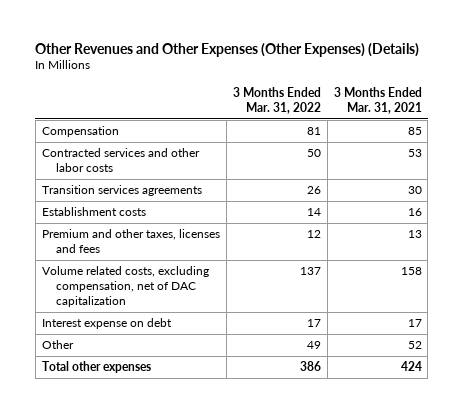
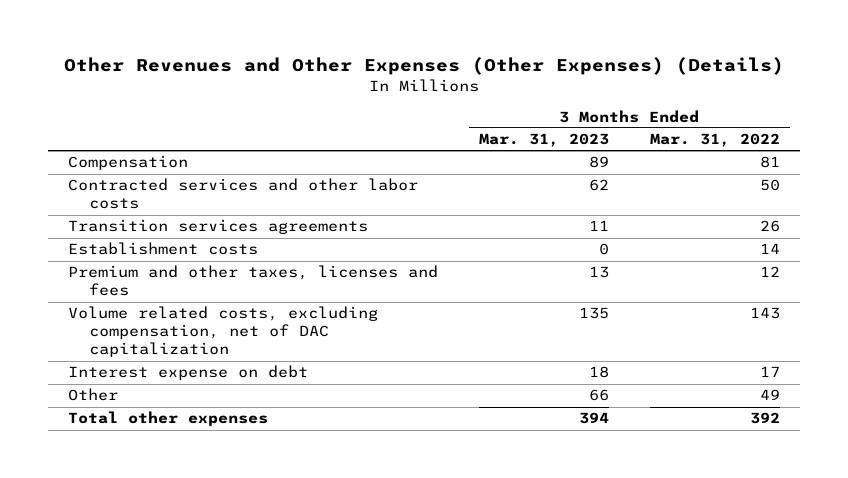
- | 3 Months Ended Mar. 31, 2022 | 3 Months Ended Mar. 31, 2021
+ | 3 Months Ended Mar. 31, 2023 | 3 Months Ended Mar. 31, 2022
- Volume related costs, excluding compensation, net of DAC capitalization | 137 | 158
+ Volume related costs, excluding compensation, net of DAC capitalization | 135 | 143
- Total other expenses | 386 | 424
+ Total other expenses | 394 | 392

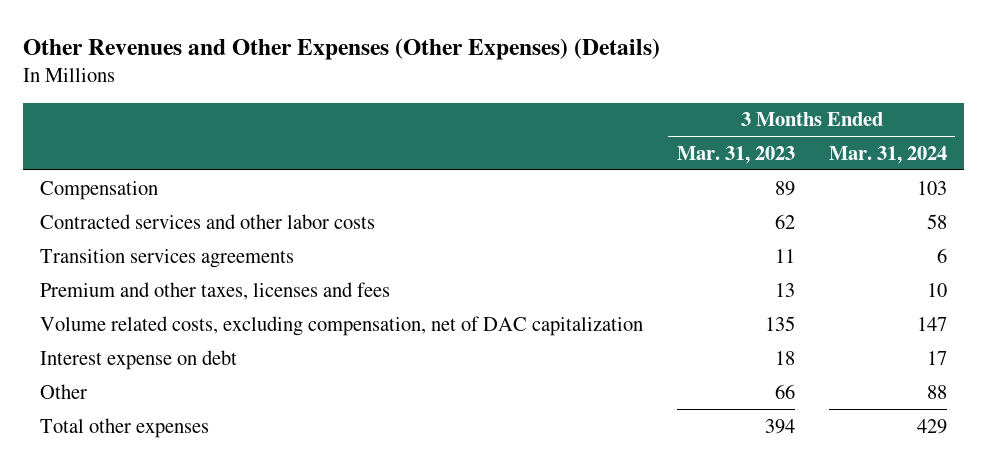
- | 3 Months Ended Mar. 31, 2023 | 3 Months Ended Mar. 31, 2022
+ | 3 Months Ended Mar. 31, 2023 | 3 Months Ended Mar. 31, 2024
- Establishment costs | 0 | 14

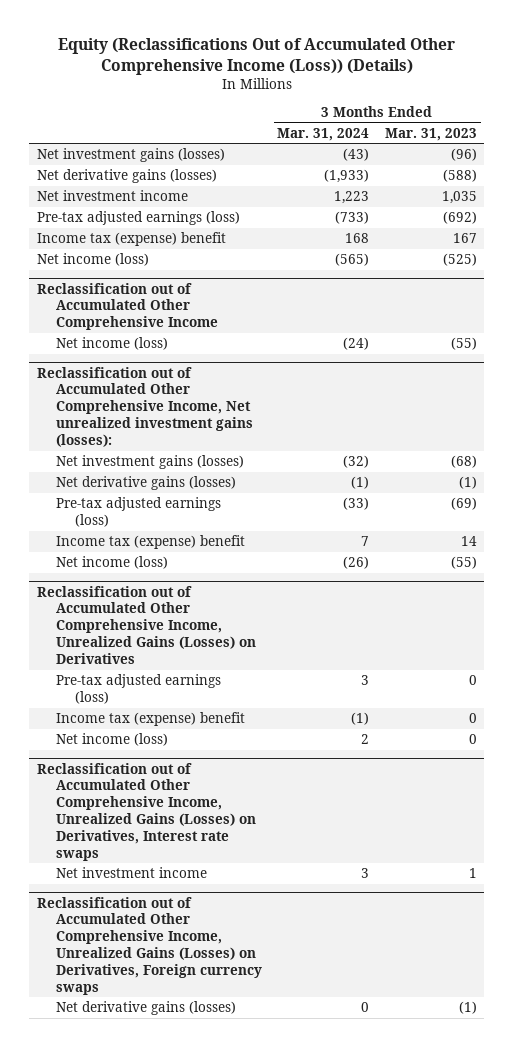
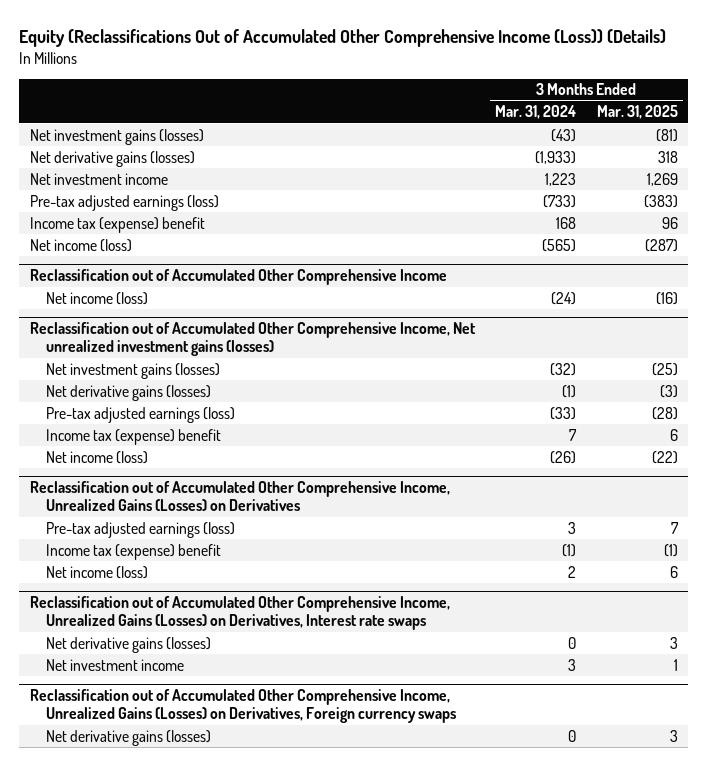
- | 3 Months Ended Mar. 31, 2024 | 3 Months Ended Mar. 31, 2023
+ | 3 Months Ended Mar. 31, 2024 | 3 Months Ended Mar. 31, 2025
- Reclassification out of Accumulated Other Comprehensive Income, Net unrealized investment gains (losses):
+ Reclassification out of Accumulated Other Comprehensive Income, Net unrealized investment gains (losses)
@ Reclassification out of Accumulated Other Comprehensive Income, Unrealized Gains (Losses) on Derivatives, Interest rate swaps
+ Net derivative gains (losses) | 0 | 3

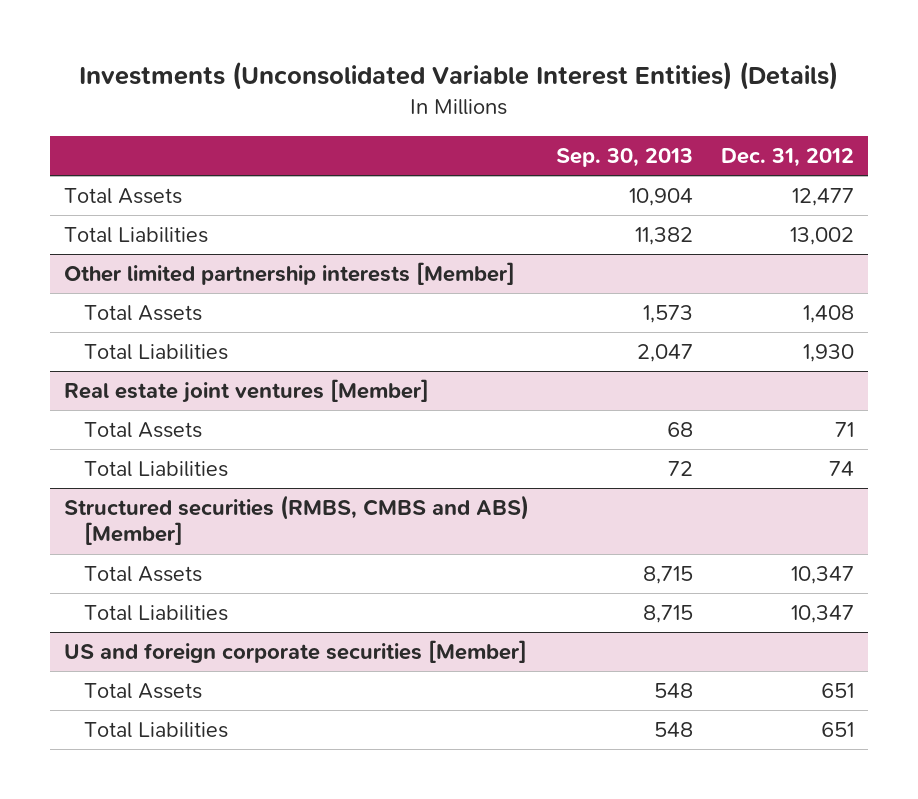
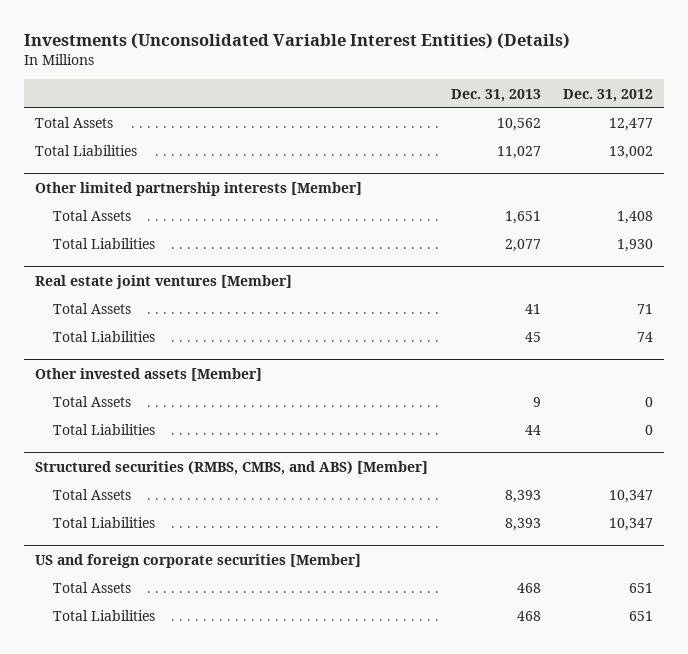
- | Sep. 30, 2013 | Dec. 31, 2012
+ | Dec. 31, 2013 | Dec. 31, 2012
- Structured securities (RMBS, CMBS and ABS) [Member]
+ Other invested assets [Member]
+ Total Assets | 9 | 0
+ Total Liabilities | 44 | 0
+ Structured securities (RMBS, CMBS, and ABS) [Member]

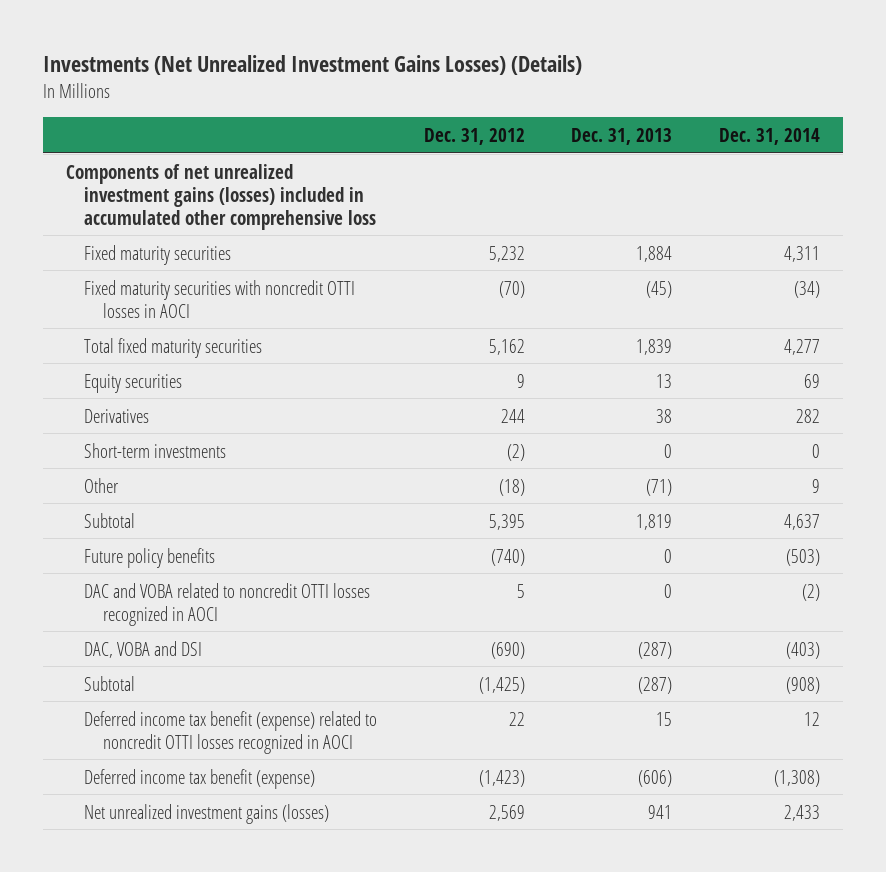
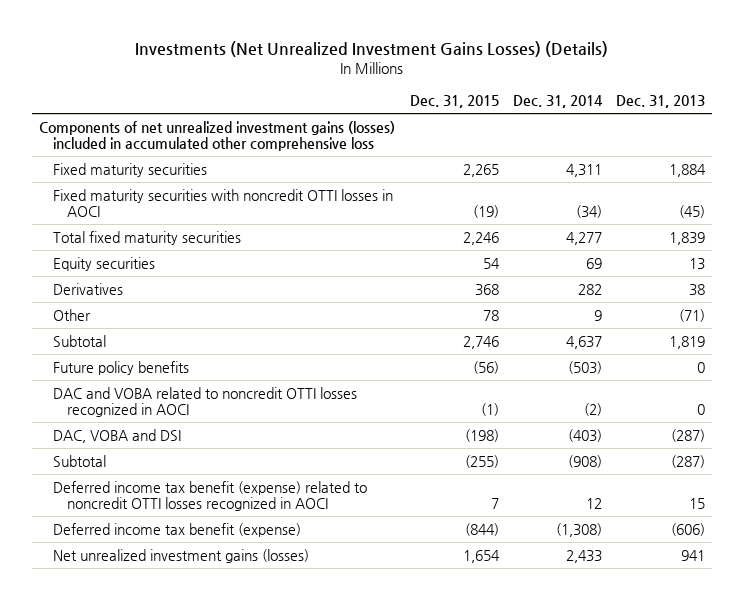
- | Dec. 31, 2012 | Dec. 31, 2013 | Dec. 31, 2014
+ | Dec. 31, 2015 | Dec. 31, 2014 | Dec. 31, 2013
- Short-term investments | (2) | 0 | 0

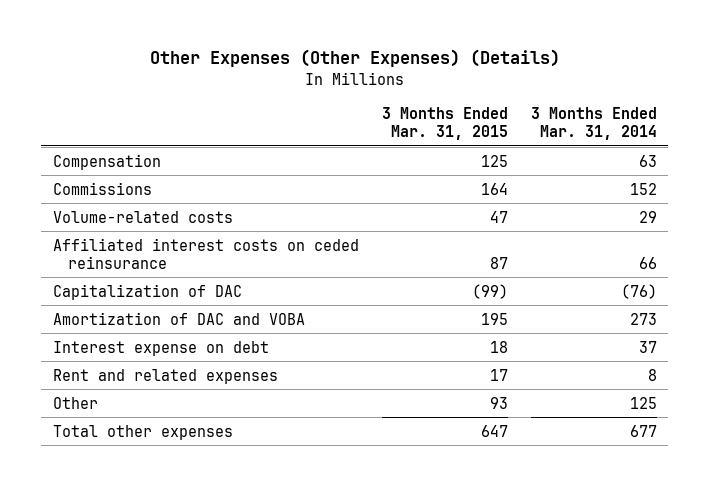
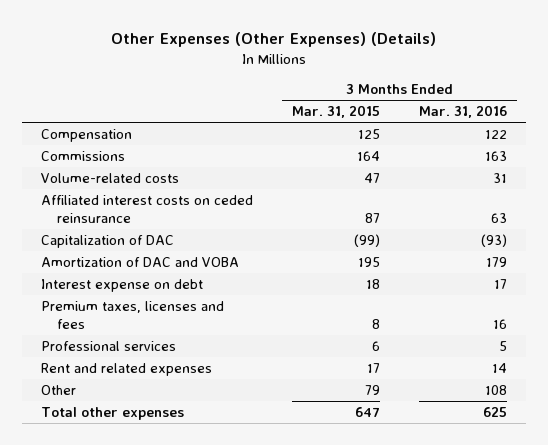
- | 3 Months Ended Mar. 31, 2015 | 3 Months Ended Mar. 31, 2014
+ | 3 Months Ended Mar. 31, 2015 | 3 Months Ended Mar. 31, 2016
+ Premium taxes, licenses and fees | 8 | 16
+ Professional services | 6 | 5
- Other | 93 | 125
+ Other | 79 | 108

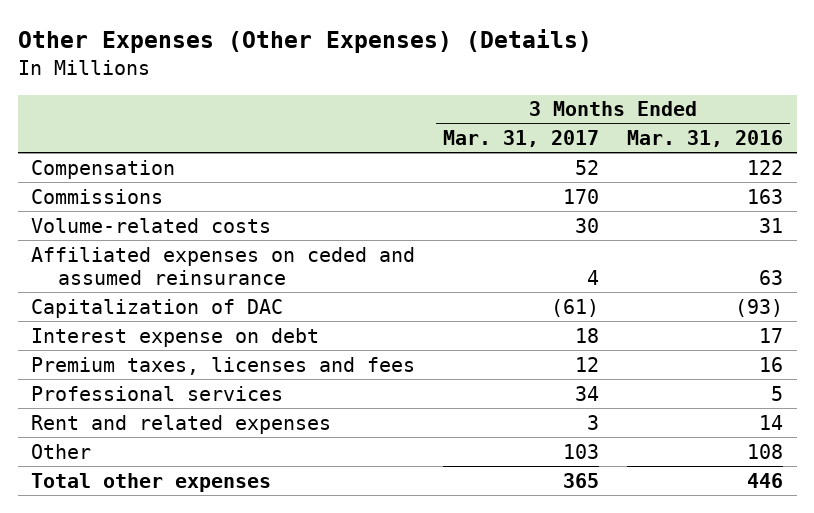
- | 3 Months Ended Mar. 31, 2015 | 3 Months Ended Mar. 31, 2016
+ | 3 Months Ended Mar. 31, 2017 | 3 Months Ended Mar. 31, 2016
- Affiliated interest costs on ceded reinsurance | 87 | 63
+ Affiliated expenses on ceded and assumed reinsurance | 4 | 63
- Amortization of DAC and VOBA | 195 | 179
- Total other expenses | 647 | 625
+ Total other expenses | 365 | 446

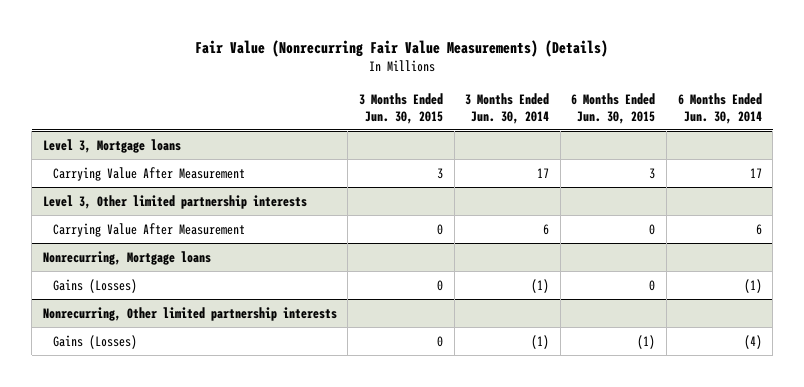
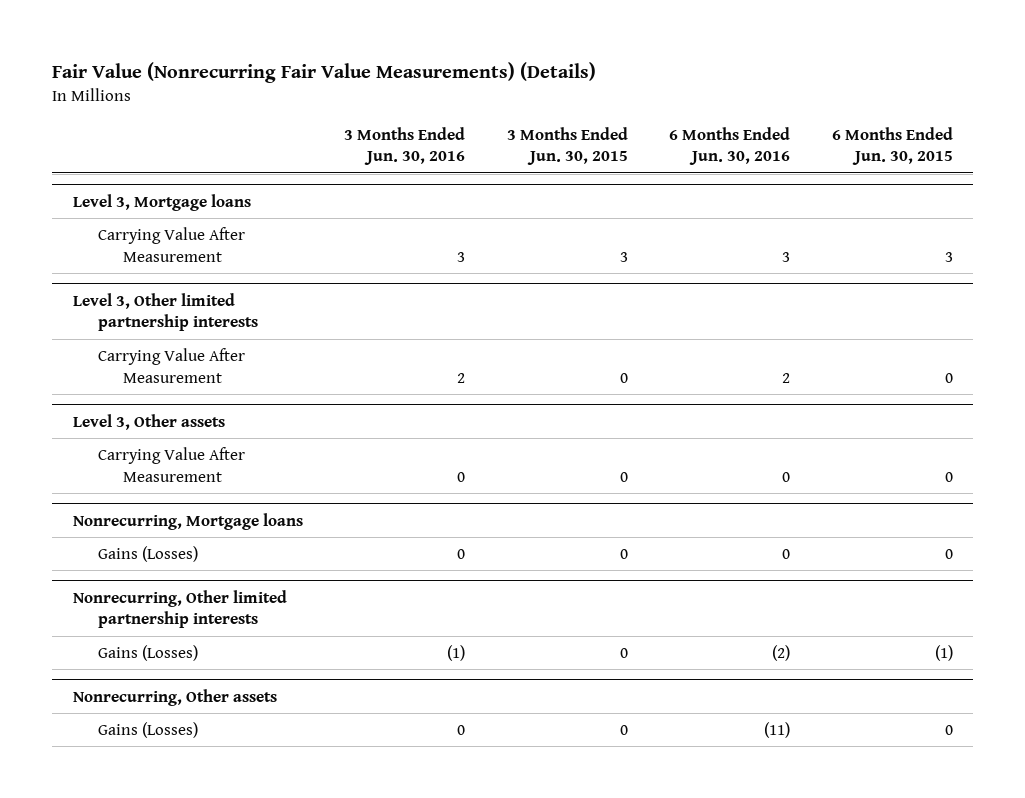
- | 3 Months Ended Jun. 30, 2015 | 3 Months Ended Jun. 30, 2014 | 6 Months Ended Jun. 30, 2015 | 6 Months Ended Jun. 30, 2014
+ | 3 Months Ended Jun. 30, 2016 | 3 Months Ended Jun. 30, 2015 | 6 Months Ended Jun. 30, 2016 | 6 Months Ended Jun. 30, 2015
+ Level 3, Other assets
+ Carrying Value After Measurement | 0 | 0 | 0 | 0
+ Nonrecurring, Other assets
+ Gains (Losses) | 0 | 0 | (11) | 0

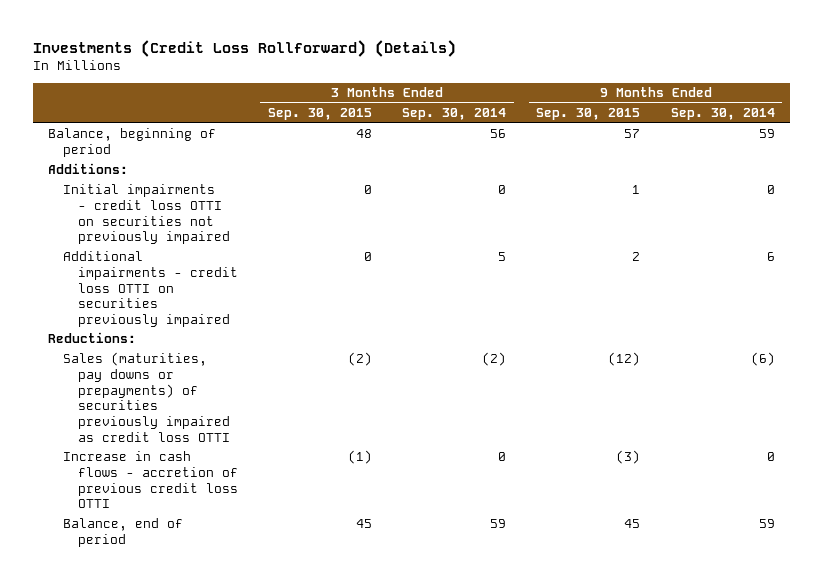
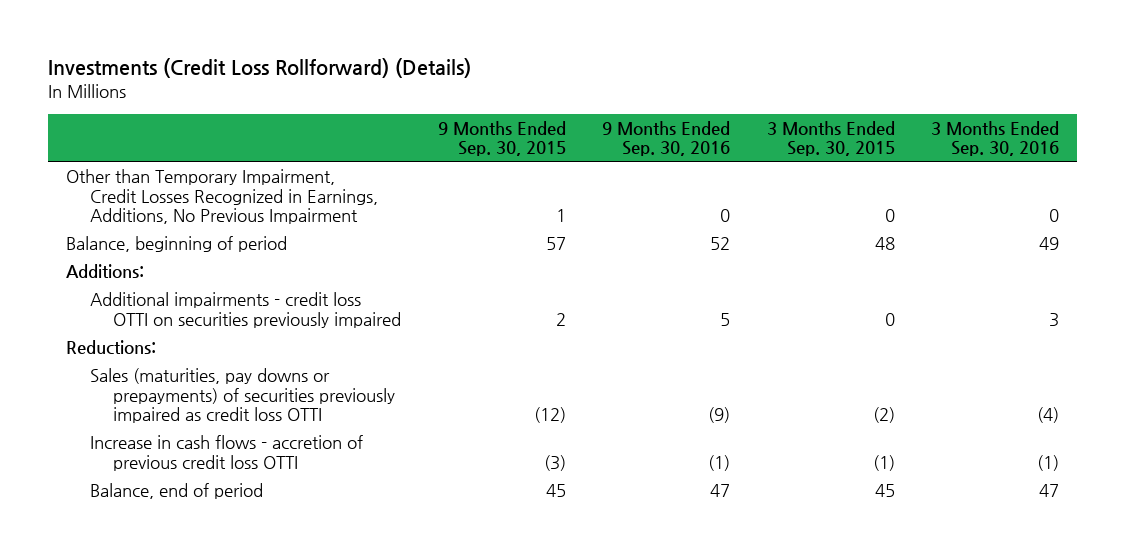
- | 3 Months Ended Sep. 30, 2015 | 3 Months Ended Sep. 30, 2014 | 9 Months Ended Sep. 30, 2015 | 9 Months Ended Sep. 30, 2014
+ | 9 Months Ended Sep. 30, 2015 | 9 Months Ended Sep. 30, 2016 | 3 Months Ended Sep. 30, 2015 | 3 Months Ended Sep. 30, 2016
+ Other than Temporary Impairment, Credit Losses Recognized in Earnings, Additions, No Previous Impairment | 1 | 0 | 0 | 0
- Initial impairments - credit loss OTTI on securities not previously impaired | 0 | 0 | 1 | 0

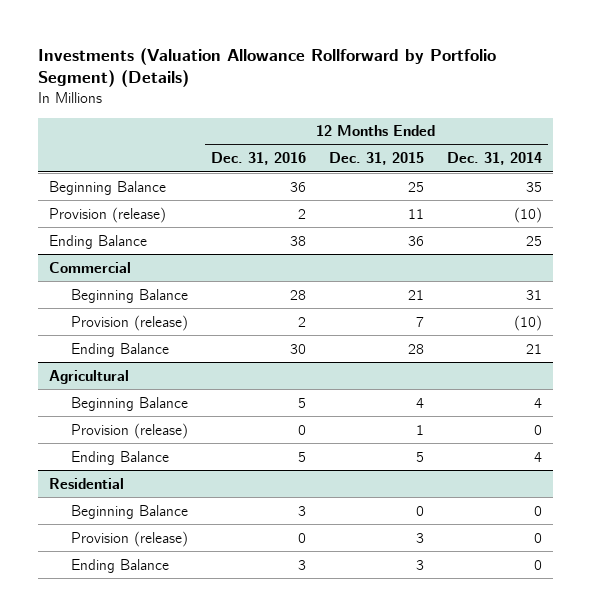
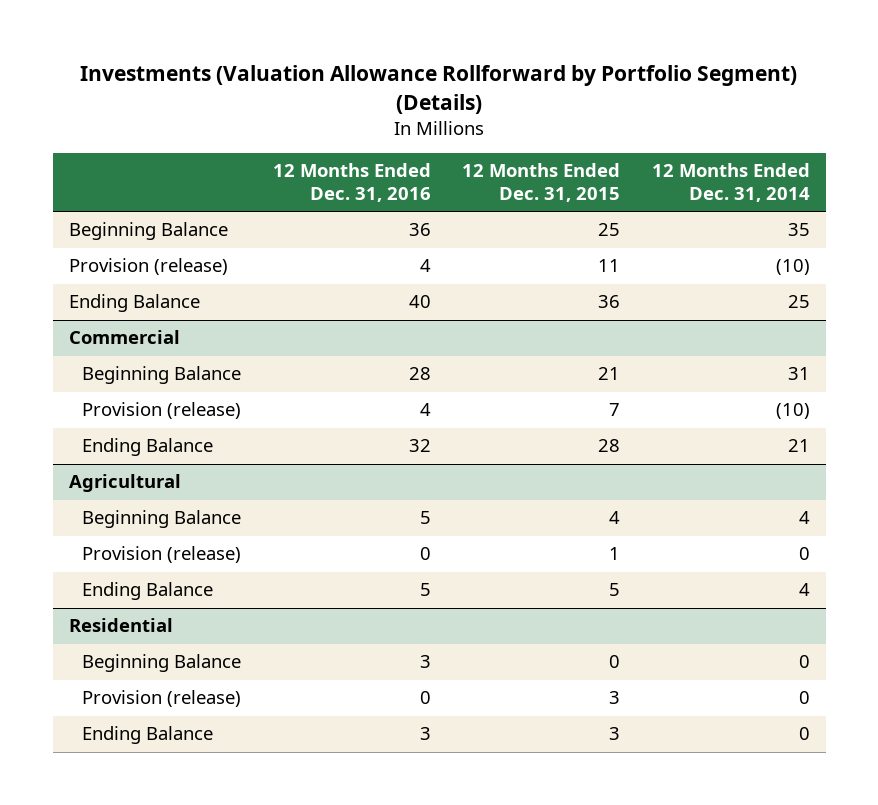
- Provision (release) | 2 | 11 | (10)
- Ending Balance | 38 | 36 | 25
+ Provision (release) | 4 | 11 | (10)
+ Ending Balance | 40 | 36 | 25
@ Commercial
- Provision (release) | 2 | 7 | (10)
- Ending Balance | 30 | 28 | 21
+ Provision (release) | 4 | 7 | (10)
+ Ending Balance | 32 | 28 | 21

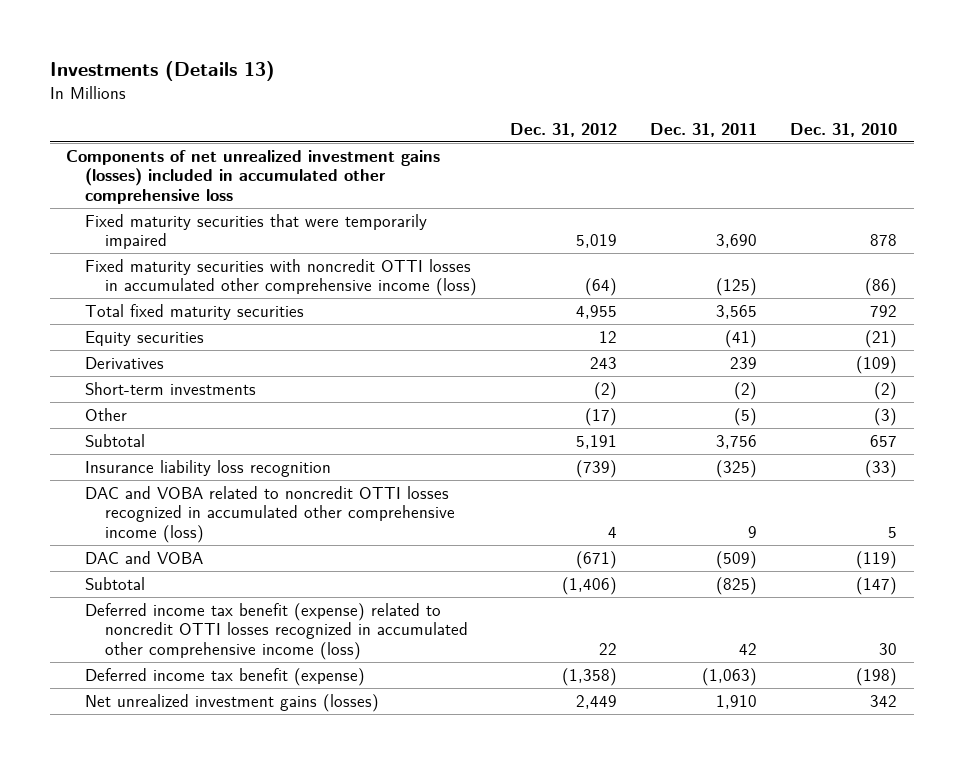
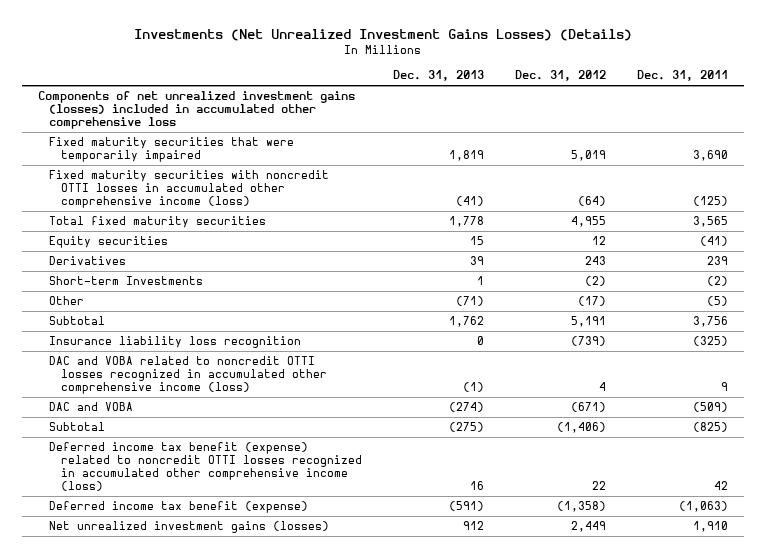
- Investments (Details 13)
+ Investments (Net Unrealized Investment Gains Losses) (Details)
- | Dec. 31, 2012 | Dec. 31, 2011 | Dec. 31, 2010
+ | Dec. 31, 2013 | Dec. 31, 2012 | Dec. 31, 2011
- Short-term investments | (2) | (2) | (2)
+ Short-term Investments | 1 | (2) | (2)

